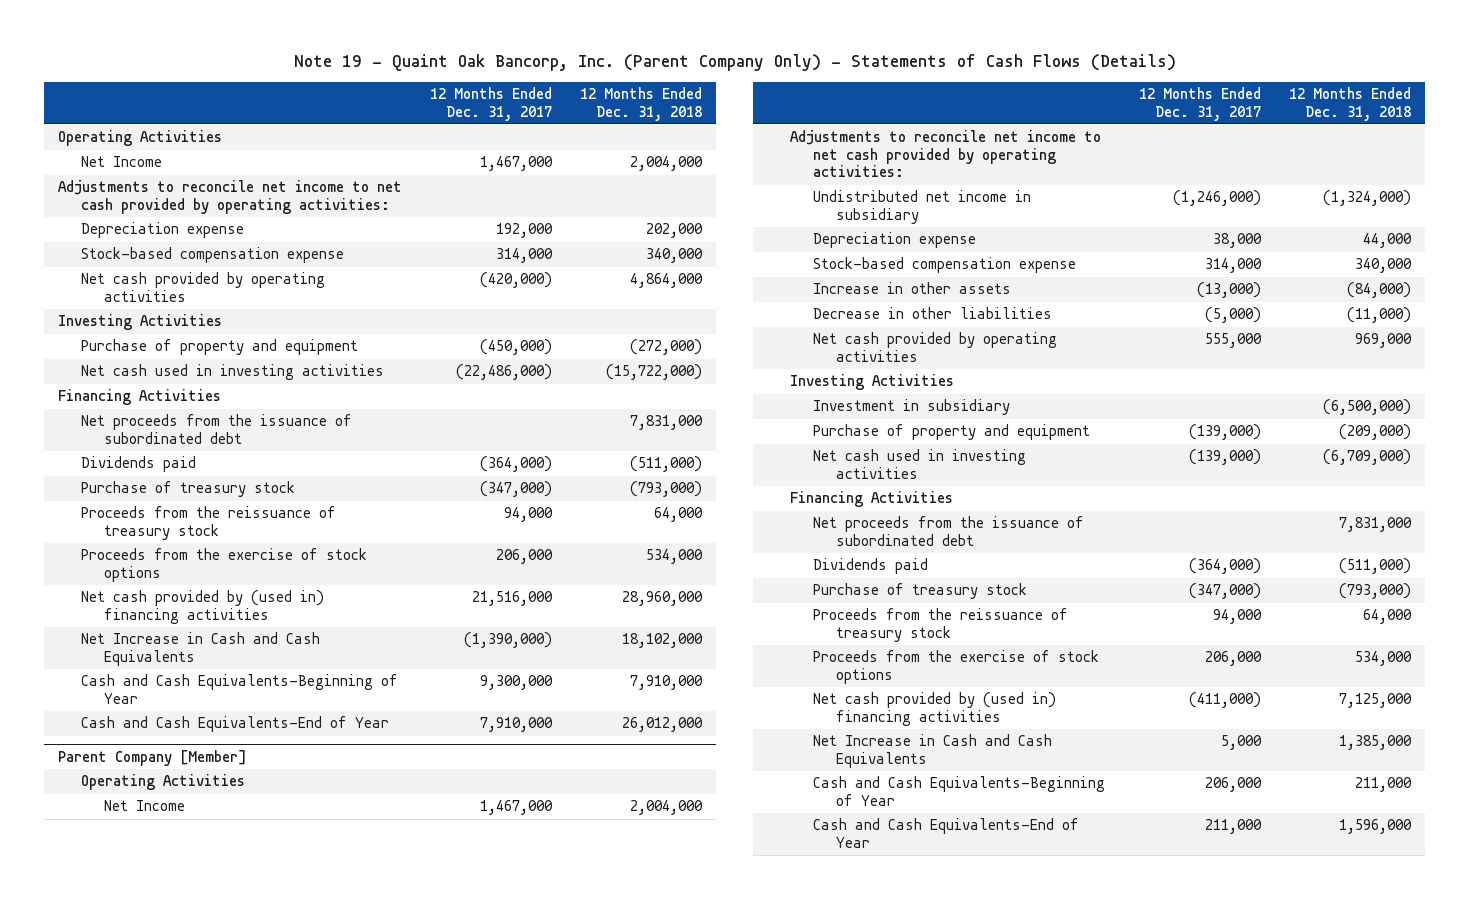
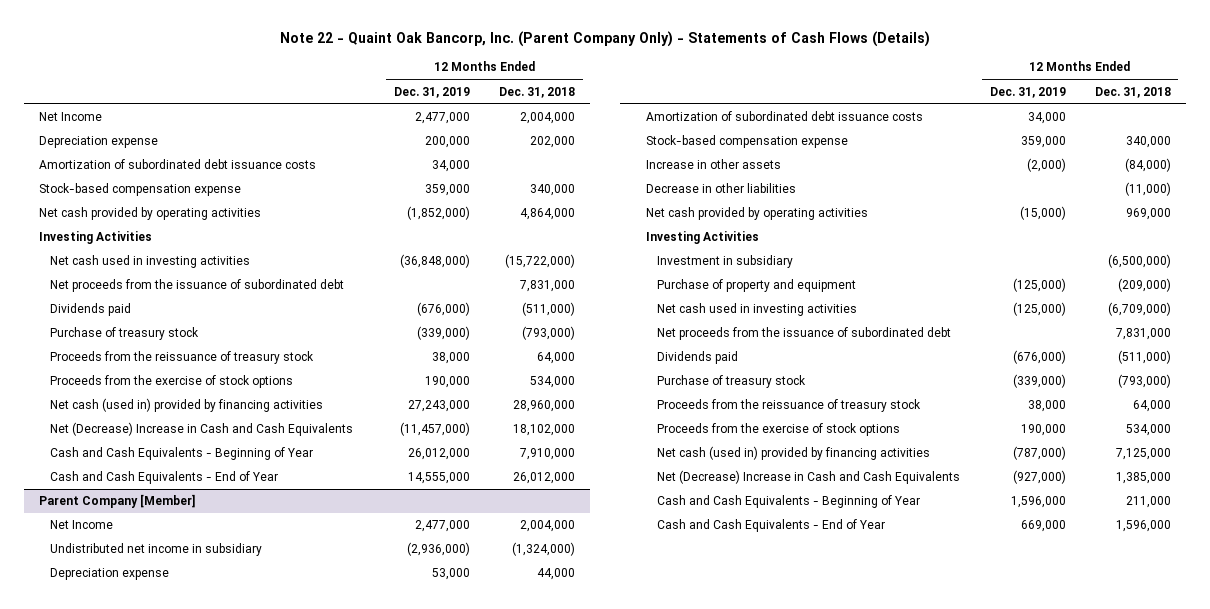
- Note 19 - Quaint Oak Bancorp, Inc. (Parent Company Only) - Statements of Cash Flows (Details)
+ Note 22 - Quaint Oak Bancorp, Inc. (Parent Company Only) - Statements of Cash Flows (Details)
- | 12 Months Ended Dec. 31, 2017 | 12 Months Ended Dec. 31, 2018
+ | 12 Months Ended Dec. 31, 2019 | 12 Months Ended Dec. 31, 2018
- Operating Activities
- Adjustments to reconcile net income to net cash provided by operating activities:
+ Amortization of subordinated debt issuance costs | 34,000 |
- Purchase of property and equipment | (450,000) | (272,000)
- Financing Activities
- Net cash provided by (used in) financing activities | 21,516,000 | 28,960,000
- Net Increase in Cash and Cash Equivalents | (1,390,000) | 18,102,000
- Cash and Cash Equivalents-Beginning of Year | 9,300,000 | 7,910,000
- Cash and Cash Equivalents-End of Year | 7,910,000 | 26,012,000
+ Net cash (used in) provided by financing activities | 27,243,000 | 28,960,000
+ Net (Decrease) Increase in Cash and Cash Equivalents | (11,457,000) | 18,102,000
+ Cash and Cash Equivalents - Beginning of Year | 26,012,000 | 7,910,000
+ Cash and Cash Equivalents - End of Year | 14,555,000 | 26,012,000
@ Parent Company [Member]
- Operating Activities
- Adjustments to reconcile net income to net cash provided by operating activities:
+ Amortization of subordinated debt issuance costs | 34,000 |
- Financing Activities
- Net cash provided by (used in) financing activities | (411,000) | 7,125,000
- Net Increase in Cash and Cash Equivalents | 5,000 | 1,385,000
- Cash and Cash Equivalents-Beginning of Year | 206,000 | 211,000
- Cash and Cash Equivalents-End of Year | 211,000 | 1,596,000
+ Net cash (used in) provided by financing activities | (787,000) | 7,125,000
+ Net (Decrease) Increase in Cash and Cash Equivalents | (927,000) | 1,385,000
+ Cash and Cash Equivalents - Beginning of Year | 1,596,000 | 211,000
+ Cash and Cash Equivalents - End of Year | 669,000 | 1,596,000

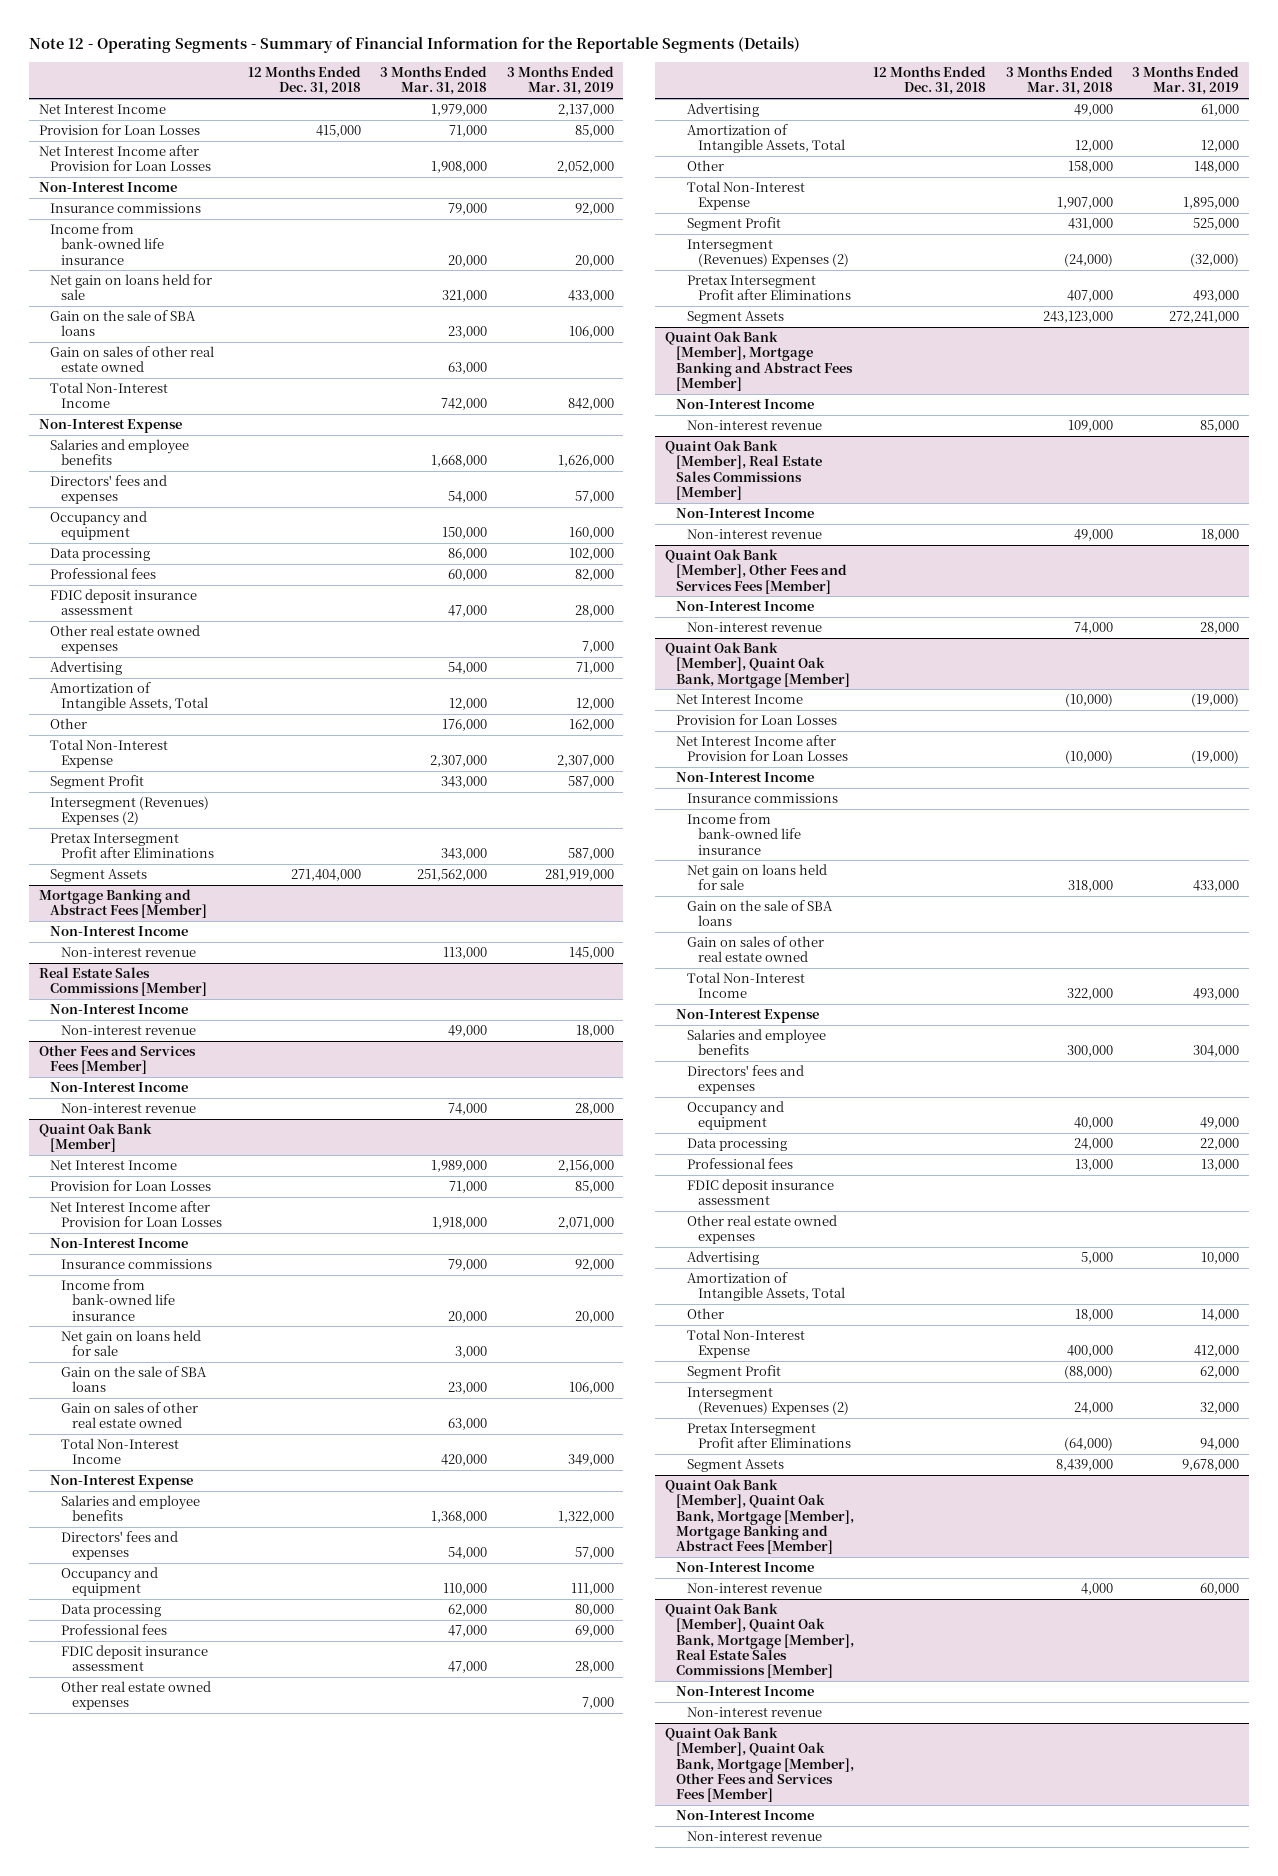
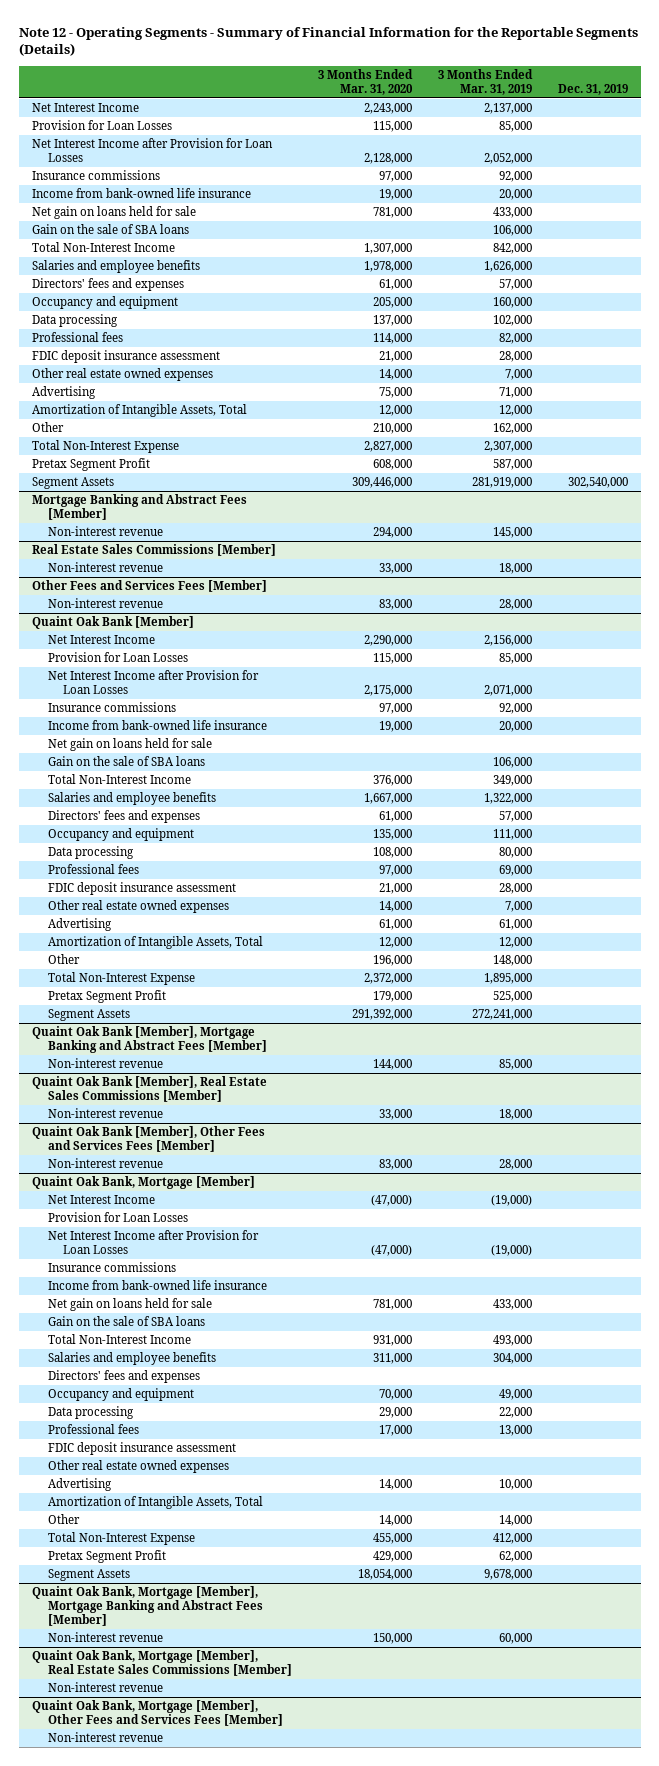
- | 12 Months Ended Dec. 31, 2018 | 3 Months Ended Mar. 31, 2018 | 3 Months Ended Mar. 31, 2019
+ | 3 Months Ended Mar. 31, 2020 | 3 Months Ended Mar. 31, 2019 | Dec. 31, 2019
- Non-Interest Income
- Gain on sales of other real estate owned | | 63,000 |
- Non-Interest Expense
- Segment Profit | | 343,000 | 587,000
- Intersegment (Revenues) Expenses (2)
- Pretax Intersegment Profit after Eliminations | | 343,000 | 587,000
+ Pretax Segment Profit | 608,000 | 587,000 |
@ Mortgage Banking and Abstract Fees [Member]
- Non-Interest Income
@ Real Estate Sales Commissions [Member]
- Non-Interest Income
@ Other Fees and Services Fees [Member]
- Non-Interest Income
@ Quaint Oak Bank [Member]
- Non-Interest Income
- Gain on sales of other real estate owned | | 63,000 |
- Non-Interest Expense
- Segment Profit | | 431,000 | 525,000
- Intersegment (Revenues) Expenses (2) | | (24,000) | (32,000)
- Pretax Intersegment Profit after Eliminations | | 407,000 | 493,000
+ Pretax Segment Profit | 179,000 | 525,000 |
@ Quaint Oak Bank [Member], Mortgage Banking and Abstract Fees [Member]
- Non-Interest Income
@ Quaint Oak Bank [Member], Real Estate Sales Commissions [Member]
- Non-Interest Income
@ Quaint Oak Bank [Member], Other Fees and Services Fees [Member]
- Non-Interest Income
- Quaint Oak Bank [Member], Quaint Oak Bank, Mortgage [Member]
+ Quaint Oak Bank, Mortgage [Member]
- Non-Interest Income
- Gain on sales of other real estate owned
- Non-Interest Expense
- Segment Profit | | (88,000) | 62,000
- Intersegment (Revenues) Expenses (2) | | 24,000 | 32,000
- Pretax Intersegment Profit after Eliminations | | (64,000) | 94,000
+ Pretax Segment Profit | 429,000 | 62,000 |
- Quaint Oak Bank [Member], Quaint Oak Bank, Mortgage [Member], Mortgage Banking and Abstract Fees [Member]
- Non-Interest Income
+ Quaint Oak Bank, Mortgage [Member], Mortgage Banking and Abstract Fees [Member]
- Quaint Oak Bank [Member], Quaint Oak Bank, Mortgage [Member], Real Estate Sales Commissions [Member]
- Non-Interest Income
+ Quaint Oak Bank, Mortgage [Member], Real Estate Sales Commissions [Member]
- Quaint Oak Bank [Member], Quaint Oak Bank, Mortgage [Member], Other Fees and Services Fees [Member]
- Non-Interest Income
+ Quaint Oak Bank, Mortgage [Member], Other Fees and Services Fees [Member]

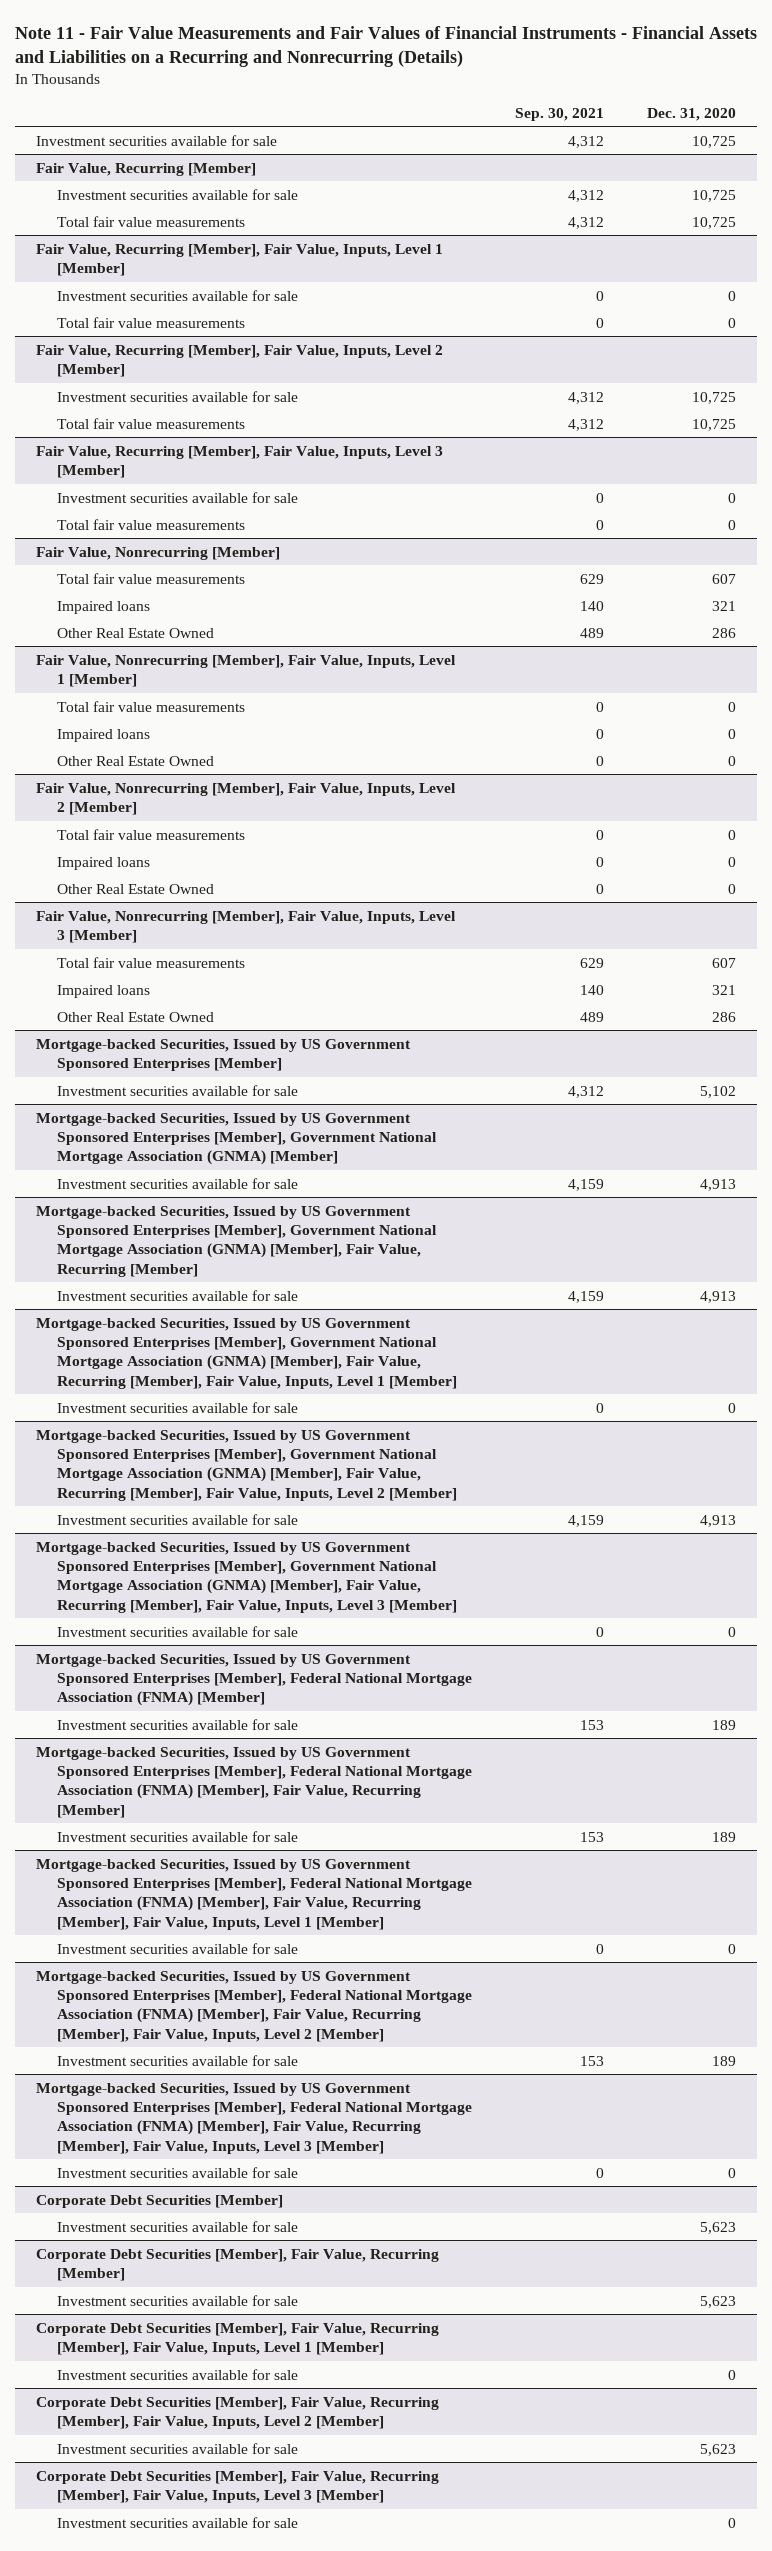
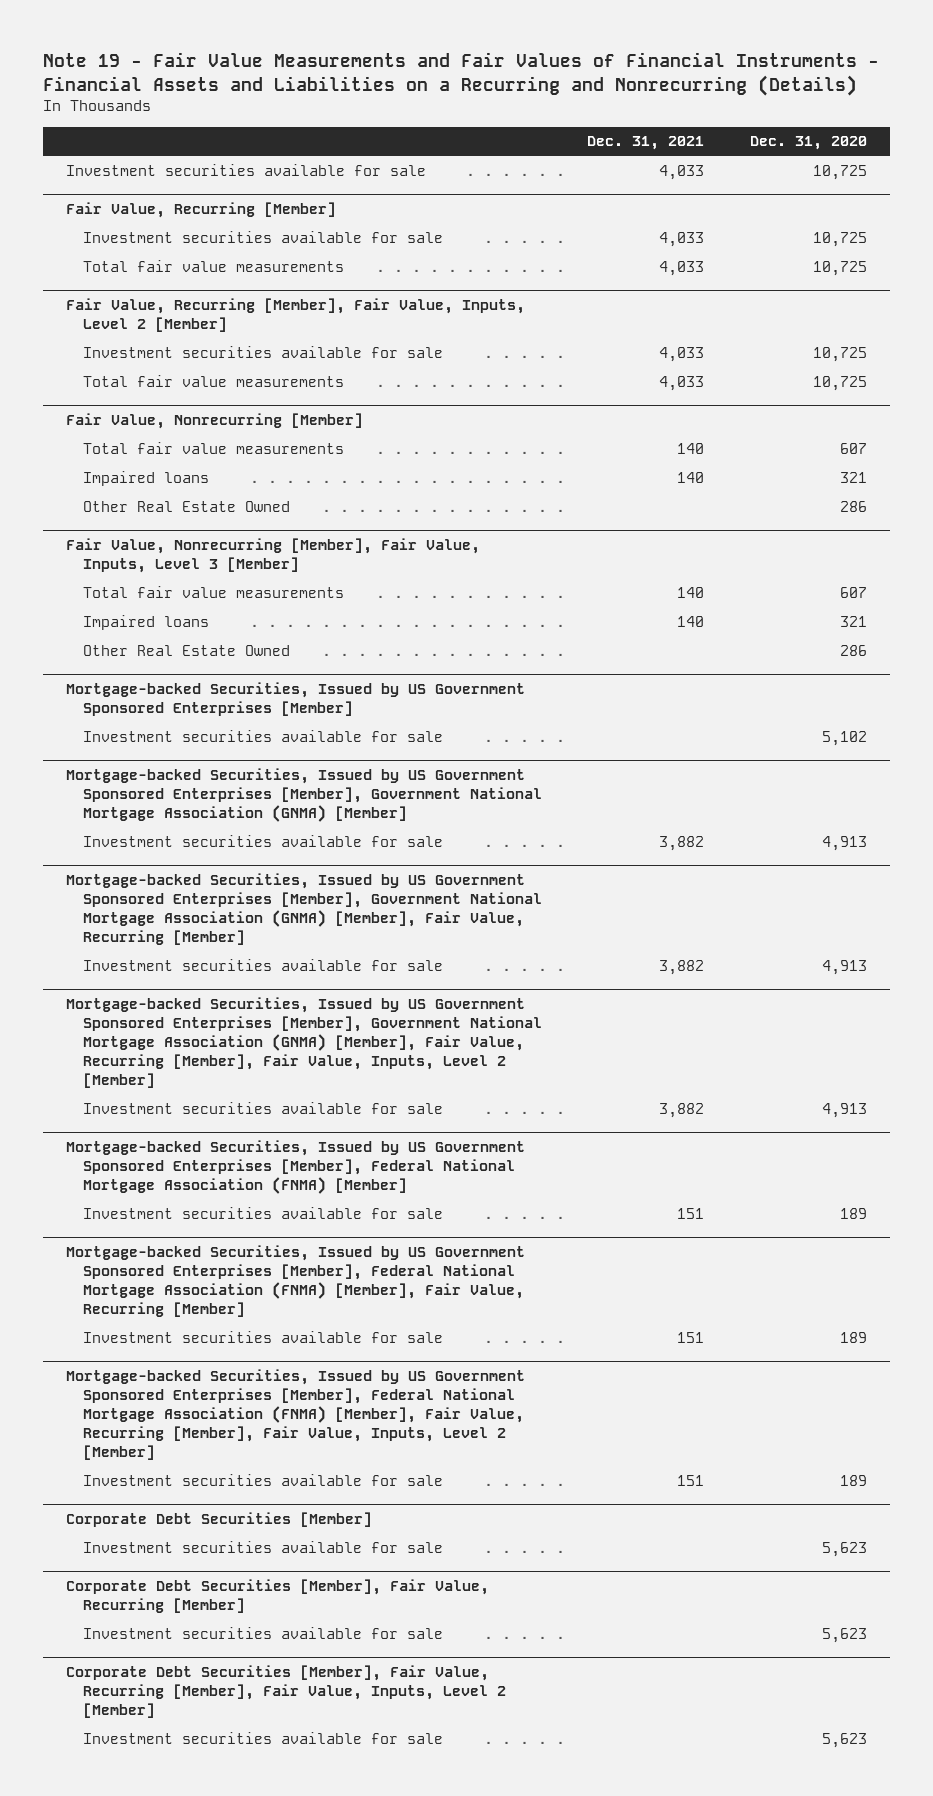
- Note 11 - Fair Value Measurements and Fair Values of Financial Instruments - Financial Assets and Liabilities on a Recurring and Nonrecurring (Details)
+ Note 19 - Fair Value Measurements and Fair Values of Financial Instruments - Financial Assets and Liabilities on a Recurring and Nonrecurring (Details)
- | Sep. 30, 2021 | Dec. 31, 2020
+ | Dec. 31, 2021 | Dec. 31, 2020
- Fair Value, Recurring [Member], Fair Value, Inputs, Level 1 [Member]
- Investment securities available for sale | 0 | 0
- Total fair value measurements | 0 | 0
- Fair Value, Recurring [Member], Fair Value, Inputs, Level 3 [Member]
- Investment securities available for sale | 0 | 0
- Total fair value measurements | 0 | 0
- Fair Value, Nonrecurring [Member], Fair Value, Inputs, Level 1 [Member]
- Total fair value measurements | 0 | 0
- Impaired loans | 0 | 0
- Other Real Estate Owned | 0 | 0
- Fair Value, Nonrecurring [Member], Fair Value, Inputs, Level 2 [Member]
- Total fair value measurements | 0 | 0
- Impaired loans | 0 | 0
- Other Real Estate Owned | 0 | 0
- Mortgage-backed Securities, Issued by US Government Sponsored Enterprises [Member], Government National Mortgage Association (GNMA) [Member], Fair Value, Recurring [Member], Fair Value, Inputs, Level 1 [Member]
- Investment securities available for sale | 0 | 0
- Mortgage-backed Securities, Issued by US Government Sponsored Enterprises [Member], Government National Mortgage Association (GNMA) [Member], Fair Value, Recurring [Member], Fair Value, Inputs, Level 3 [Member]
- Investment securities available for sale | 0 | 0
- Mortgage-backed Securities, Issued by US Government Sponsored Enterprises [Member], Federal National Mortgage Association (FNMA) [Member], Fair Value, Recurring [Member], Fair Value, Inputs, Level 1 [Member]
- Investment securities available for sale | 0 | 0
- Mortgage-backed Securities, Issued by US Government Sponsored Enterprises [Member], Federal National Mortgage Association (FNMA) [Member], Fair Value, Recurring [Member], Fair Value, Inputs, Level 3 [Member]
- Investment securities available for sale | 0 | 0
- Corporate Debt Securities [Member], Fair Value, Recurring [Member], Fair Value, Inputs, Level 1 [Member]
- Investment securities available for sale | | 0
- Corporate Debt Securities [Member], Fair Value, Recurring [Member], Fair Value, Inputs, Level 3 [Member]
- Investment securities available for sale | | 0

